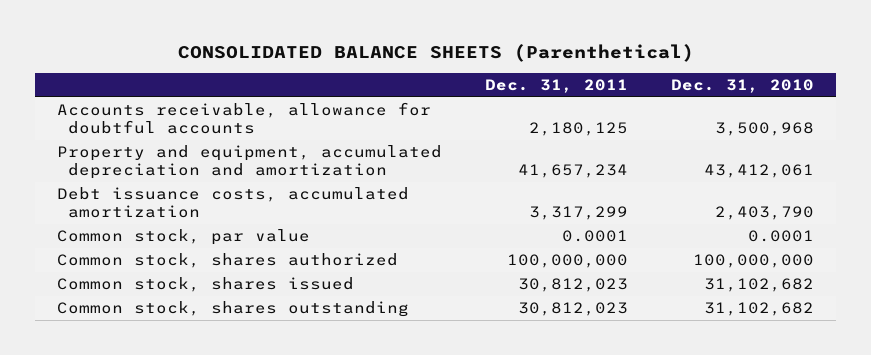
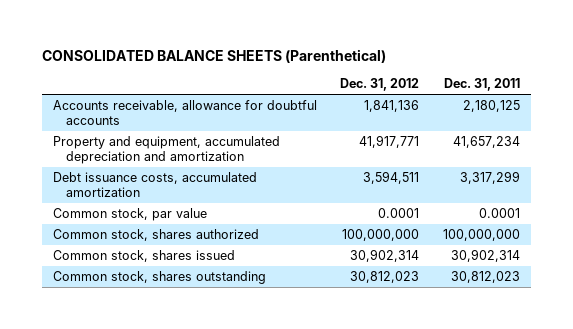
- | Dec. 31, 2011 | Dec. 31, 2010
+ | Dec. 31, 2012 | Dec. 31, 2011
- Common stock, shares issued | 30,812,023 | 31,102,682
+ Common stock, shares issued | 30,902,314 | 30,902,314

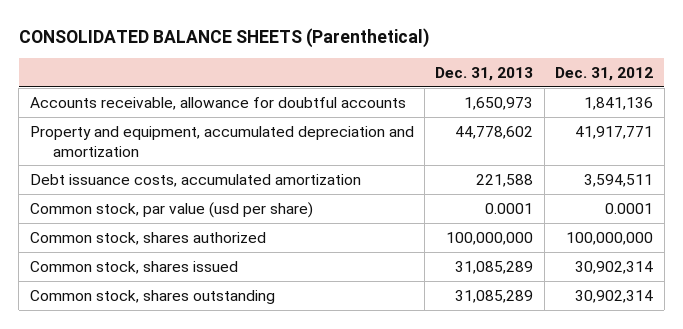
- | Dec. 31, 2012 | Dec. 31, 2011
+ | Dec. 31, 2013 | Dec. 31, 2012
- Common stock, par value | 0.0001 | 0.0001
+ Common stock, par value (usd per share) | 0.0001 | 0.0001
- Common stock, shares outstanding | 30,812,023 | 30,812,023
+ Common stock, shares outstanding | 31,085,289 | 30,902,314

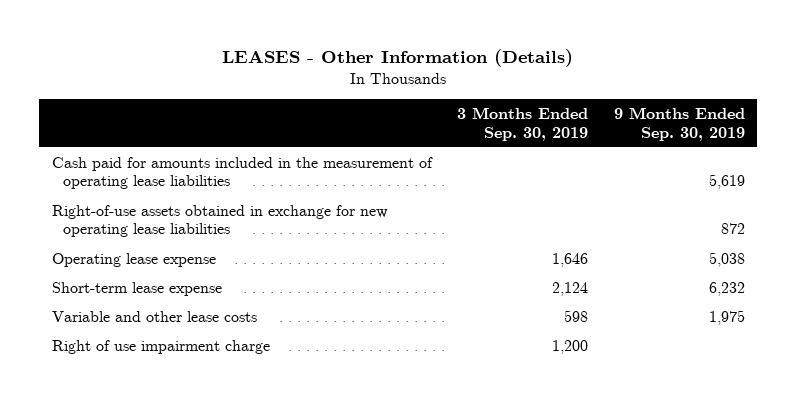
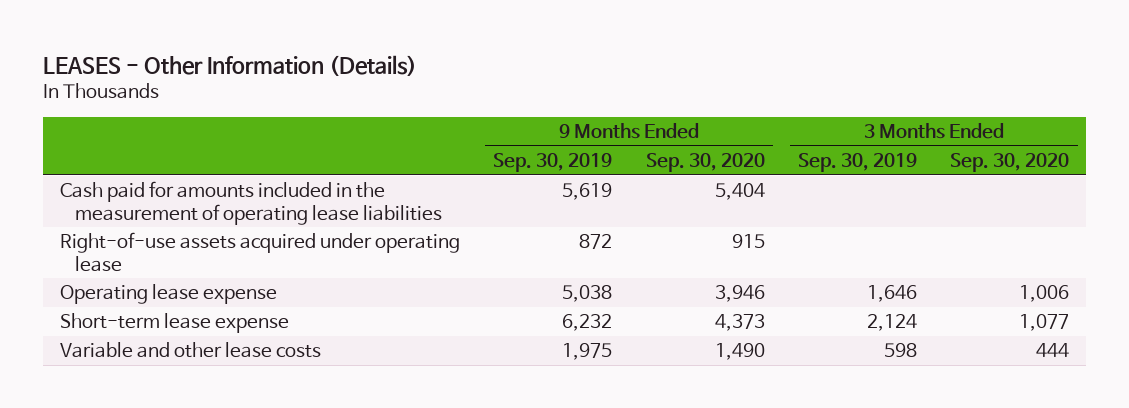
- | 3 Months Ended Sep. 30, 2019 | 9 Months Ended Sep. 30, 2019
+ | 9 Months Ended Sep. 30, 2019 | 9 Months Ended Sep. 30, 2020 | 3 Months Ended Sep. 30, 2019 | 3 Months Ended Sep. 30, 2020
- Right-of-use assets obtained in exchange for new operating lease liabilities | | 872
+ Right-of-use assets acquired under operating lease | 872 | 915 | |
- Right of use impairment charge | 1,200 |

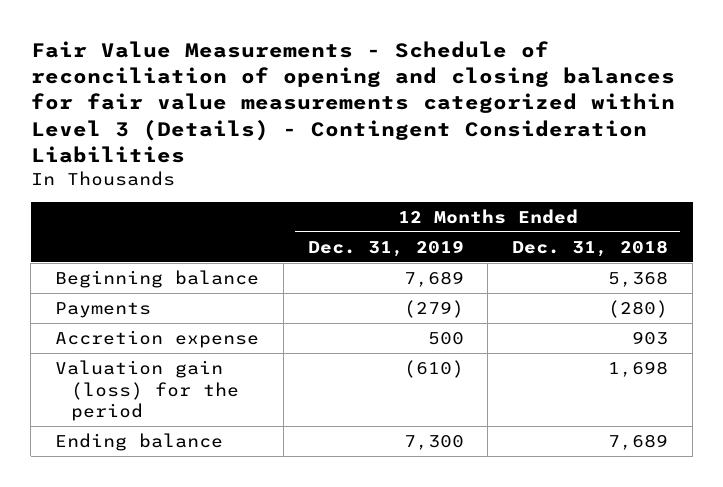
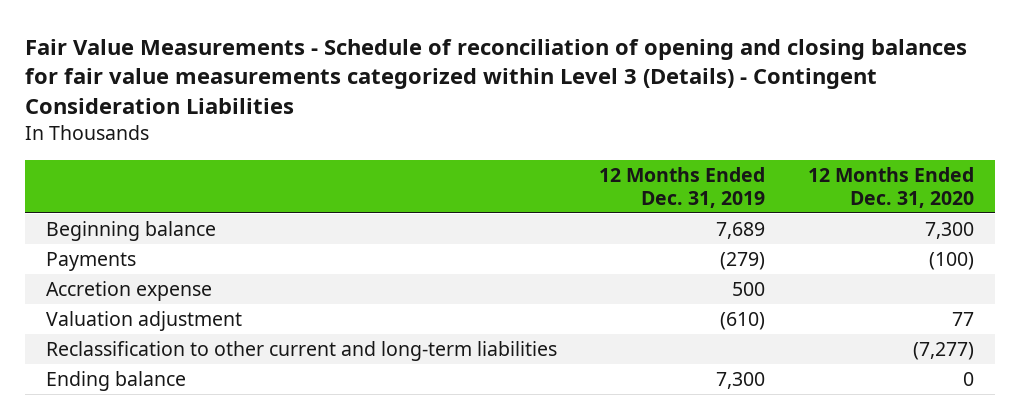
- | 12 Months Ended Dec. 31, 2019 | 12 Months Ended Dec. 31, 2018
+ | 12 Months Ended Dec. 31, 2019 | 12 Months Ended Dec. 31, 2020
- Valuation gain (loss) for the period | (610) | 1,698
+ Valuation adjustment | (610) | 77
+ Reclassification to other current and long-term liabilities | | (7,277)

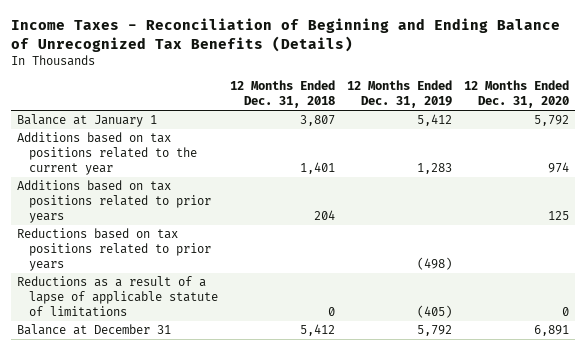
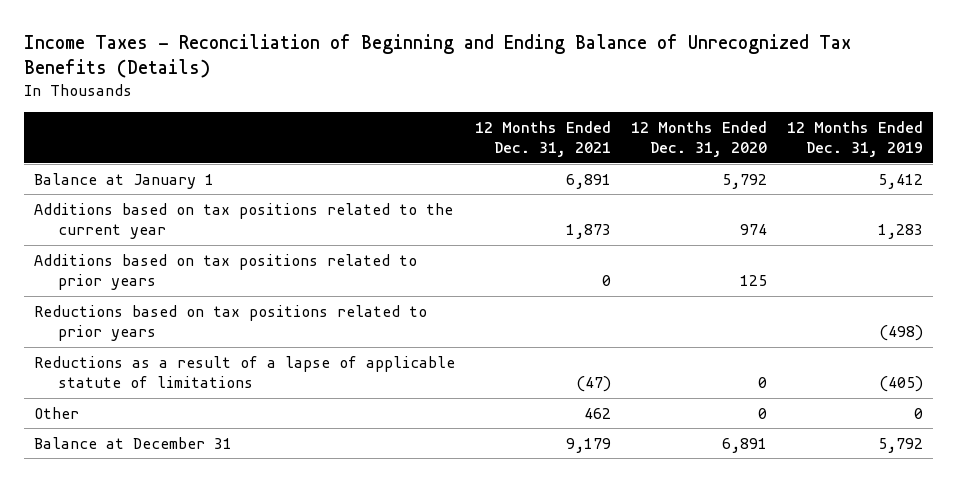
- | 12 Months Ended Dec. 31, 2018 | 12 Months Ended Dec. 31, 2019 | 12 Months Ended Dec. 31, 2020
+ | 12 Months Ended Dec. 31, 2021 | 12 Months Ended Dec. 31, 2020 | 12 Months Ended Dec. 31, 2019
+ Other | 462 | 0 | 0

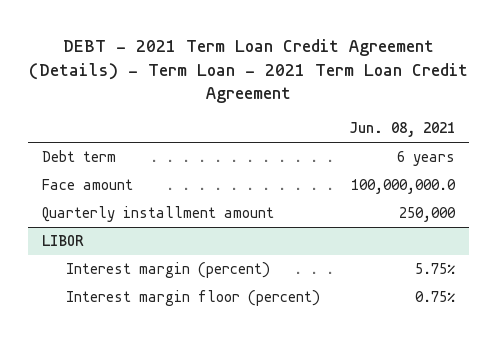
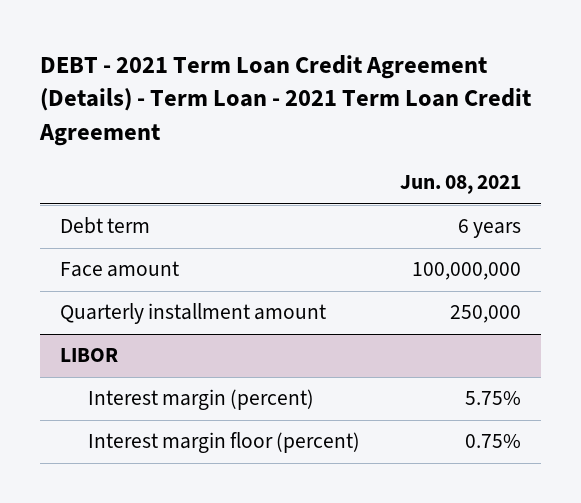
- Face amount | 100,000,000.0
+ Face amount | 100,000,000

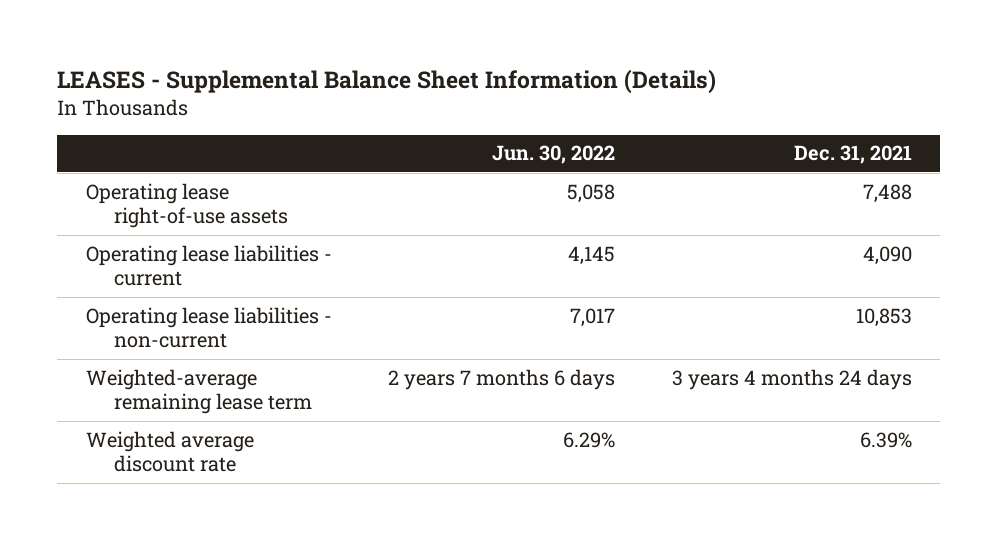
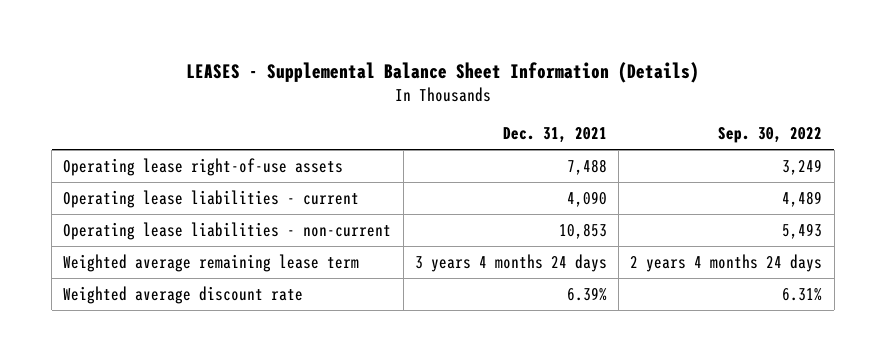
- | Jun. 30, 2022 | Dec. 31, 2021
+ | Dec. 31, 2021 | Sep. 30, 2022
- Weighted-average remaining lease term | 2 years 7 months 6 days | 3 years 4 months 24 days
+ Weighted average remaining lease term | 3 years 4 months 24 days | 2 years 4 months 24 days

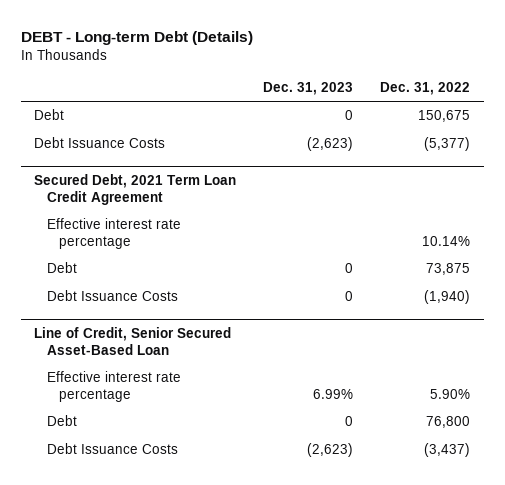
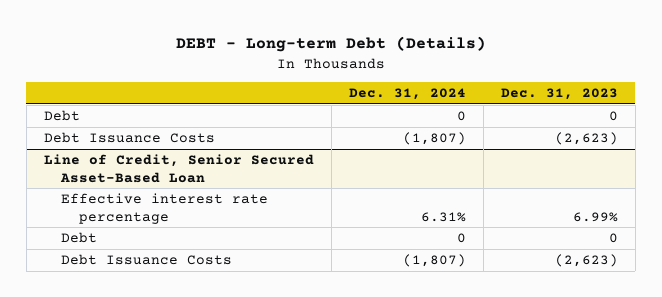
- | Dec. 31, 2023 | Dec. 31, 2022
+ | Dec. 31, 2024 | Dec. 31, 2023
- Secured Debt, 2021 Term Loan Credit Agreement
- Effective interest rate percentage | | 10.14%
- Debt | 0 | 73,875
- Debt Issuance Costs | 0 | (1,940)

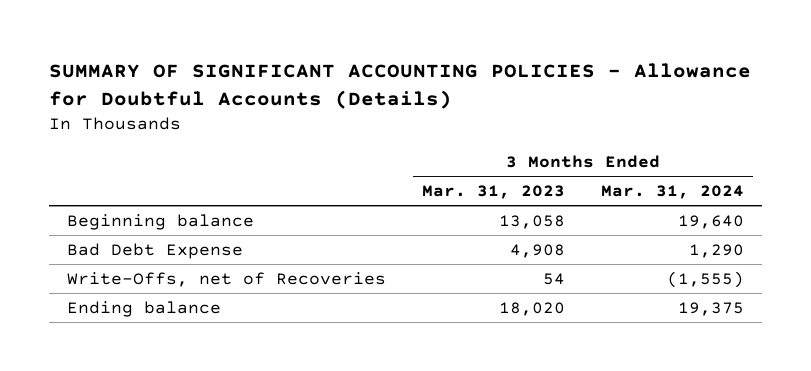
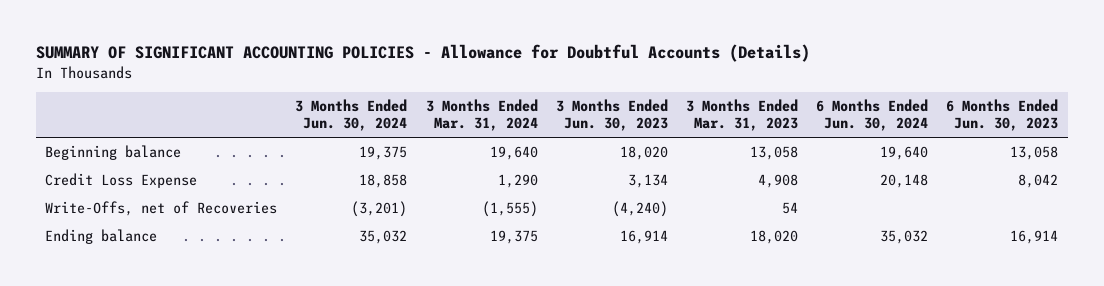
- | 3 Months Ended Mar. 31, 2023 | 3 Months Ended Mar. 31, 2024
+ | 3 Months Ended Jun. 30, 2024 | 3 Months Ended Mar. 31, 2024 | 3 Months Ended Jun. 30, 2023 | 3 Months Ended Mar. 31, 2023 | 6 Months Ended Jun. 30, 2024 | 6 Months Ended Jun. 30, 2023
- Bad Debt Expense | 4,908 | 1,290
+ Credit Loss Expense | 18,858 | 1,290 | 3,134 | 4,908 | 20,148 | 8,042

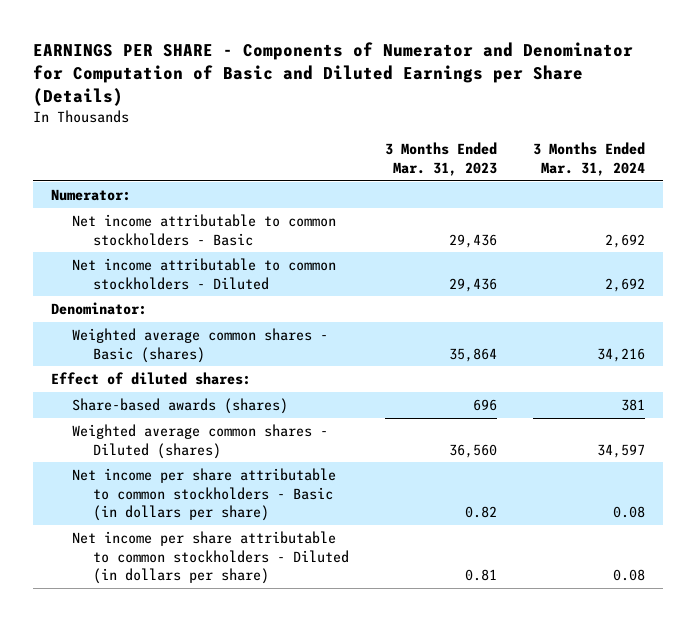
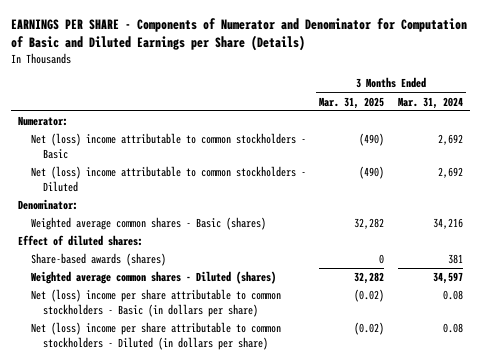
- | 3 Months Ended Mar. 31, 2023 | 3 Months Ended Mar. 31, 2024
+ | 3 Months Ended Mar. 31, 2025 | 3 Months Ended Mar. 31, 2024
- Net income attributable to common stockholders - Basic | 29,436 | 2,692
- Net income attributable to common stockholders - Diluted | 29,436 | 2,692
+ Net (loss) income attributable to common stockholders - Basic | (490) | 2,692
+ Net (loss) income attributable to common stockholders - Diluted | (490) | 2,692
- Net income per share attributable to common stockholders - Basic (in dollars per share) | 0.82 | 0.08
- Net income per share attributable to common stockholders - Diluted (in dollars per share) | 0.81 | 0.08
+ Net (loss) income per share attributable to common stockholders - Basic (in dollars per share) | (0.02) | 0.08
+ Net (loss) income per share attributable to common stockholders - Diluted (in dollars per share) | (0.02) | 0.08

